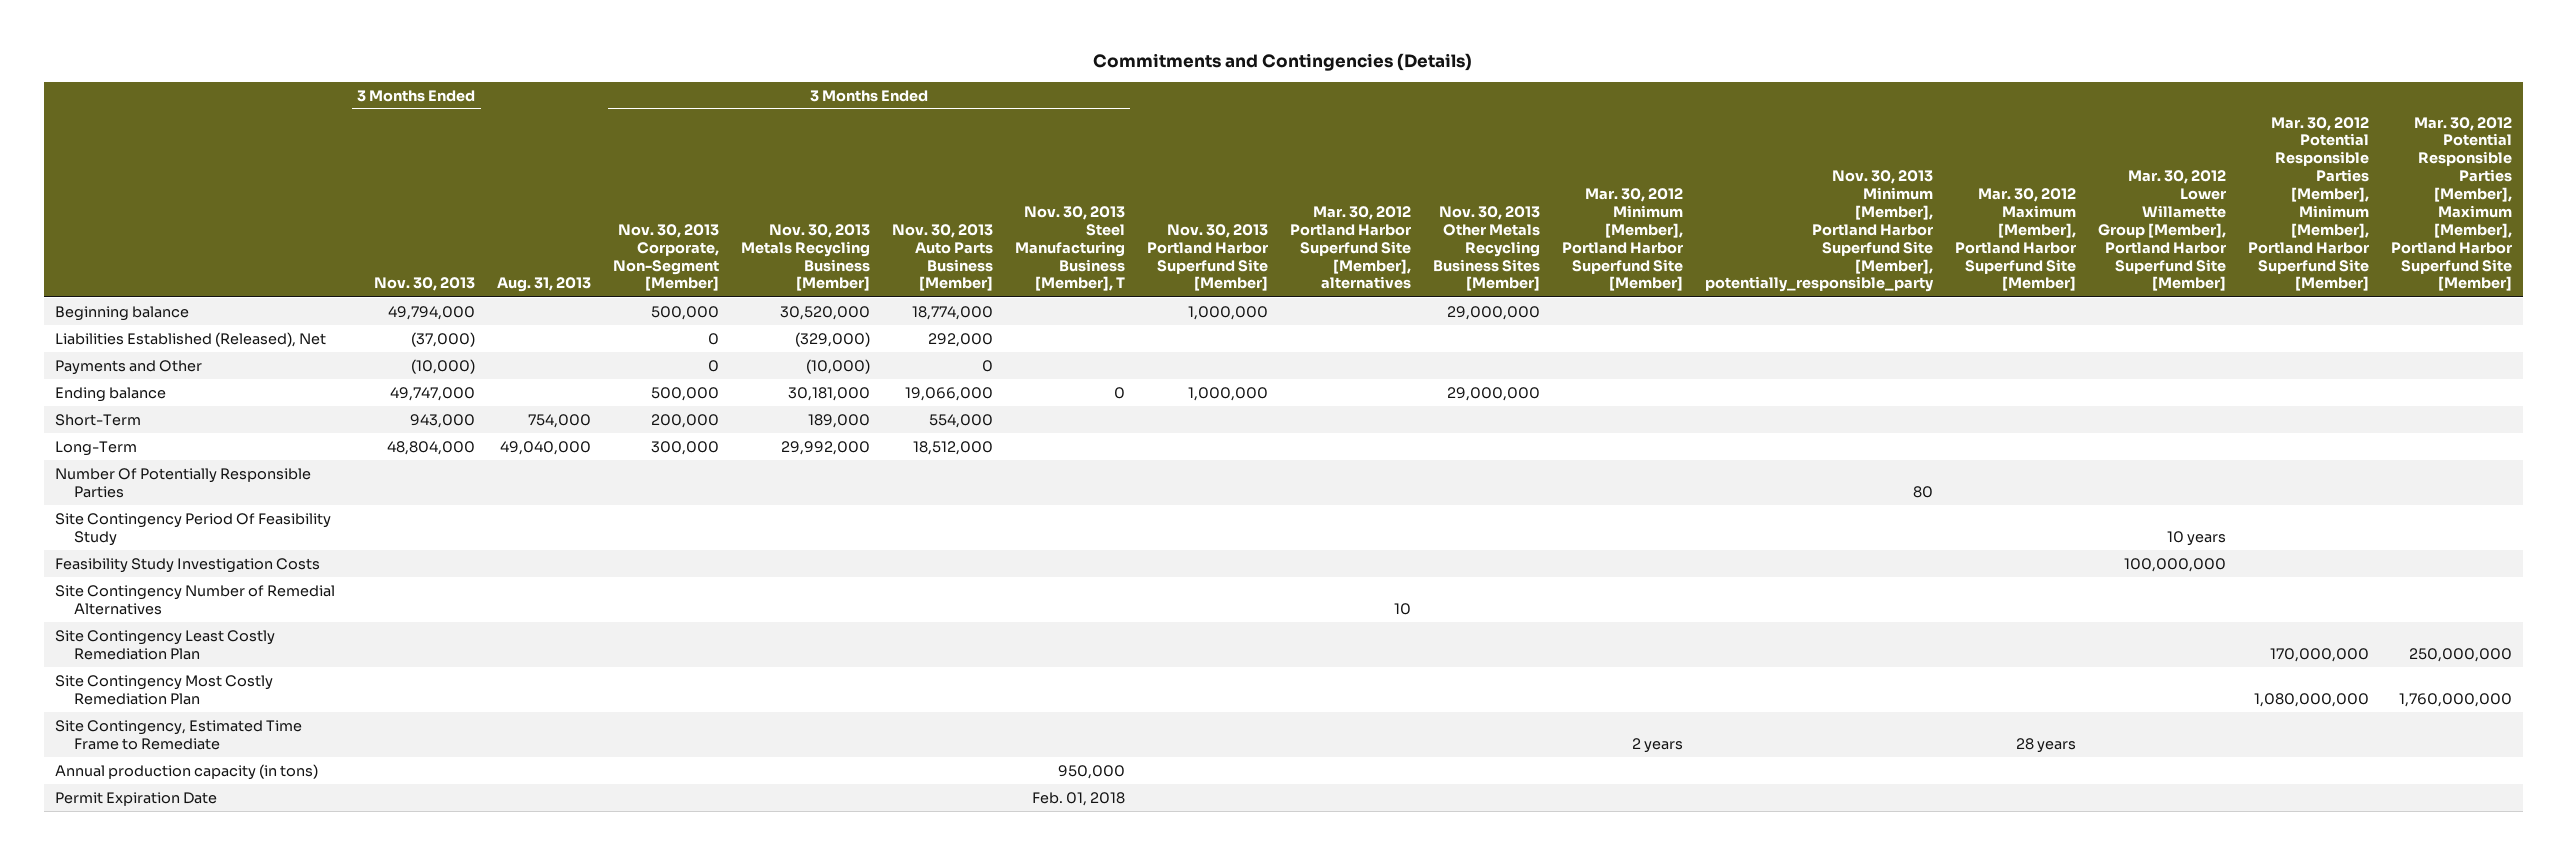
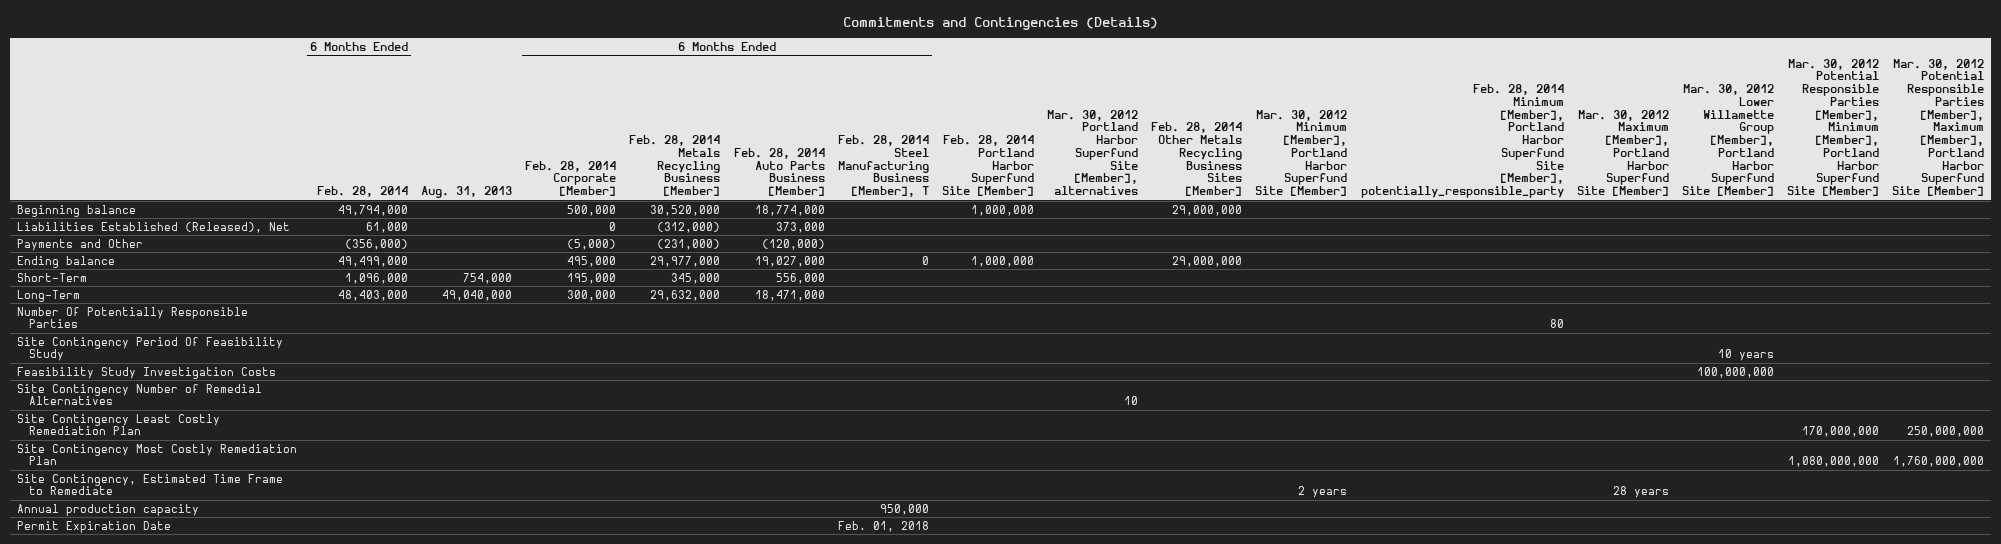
- | 3 Months Ended Nov. 30, 2013 | Aug. 31, 2013 | 3 Months Ended Nov. 30, 2013 Corporate, Non-Segment [Member] | 3 Months Ended Nov. 30, 2013 Metals Recycling Business [Member] | 3 Months Ended Nov. 30, 2013 Auto Parts Business [Member] | 3 Months Ended Nov. 30, 2013 Steel Manufacturing Business [Member], T | Nov. 30, 2013 Portland Harbor Superfund Site [Member] | Mar. 30, 2012 Portland Harbor Superfund Site [Member], alternatives | Nov. 30, 2013 Other Metals Recycling Business Sites [Member] | Mar. 30, 2012 Minimum [Member], Portland Harbor Superfund Site [Member] | Nov. 30, 2013 Minimum [Member], Portland Harbor Superfund Site [Member], potentially_responsible_party | Mar. 30, 2012 Maximum [Member], Portland Harbor Superfund Site [Member] | Mar. 30, 2012 Lower Willamette Group [Member], Portland Harbor Superfund Site [Member] | Mar. 30, 2012 Potential Responsible Parties [Member], Minimum [Member], Portland Harbor Superfund Site [Member] | Mar. 30, 2012 Potential Responsible Parties [Member], Maximum [Member], Portland Harbor Superfund Site [Member]
+ | 6 Months Ended Feb. 28, 2014 | Aug. 31, 2013 | 6 Months Ended Feb. 28, 2014 Corporate [Member] | 6 Months Ended Feb. 28, 2014 Metals Recycling Business [Member] | 6 Months Ended Feb. 28, 2014 Auto Parts Business [Member] | 6 Months Ended Feb. 28, 2014 Steel Manufacturing Business [Member], T | Feb. 28, 2014 Portland Harbor Superfund Site [Member] | Mar. 30, 2012 Portland Harbor Superfund Site [Member], alternatives | Feb. 28, 2014 Other Metals Recycling Business Sites [Member] | Mar. 30, 2012 Minimum [Member], Portland Harbor Superfund Site [Member] | Feb. 28, 2014 Minimum [Member], Portland Harbor Superfund Site [Member], potentially_responsible_party | Mar. 30, 2012 Maximum [Member], Portland Harbor Superfund Site [Member] | Mar. 30, 2012 Lower Willamette Group [Member], Portland Harbor Superfund Site [Member] | Mar. 30, 2012 Potential Responsible Parties [Member], Minimum [Member], Portland Harbor Superfund Site [Member] | Mar. 30, 2012 Potential Responsible Parties [Member], Maximum [Member], Portland Harbor Superfund Site [Member]
- Annual production capacity (in tons) | | | | | | 950,000 | | | | | | | | |
+ Annual production capacity | | | | | | 950,000 | | | | | | | | |

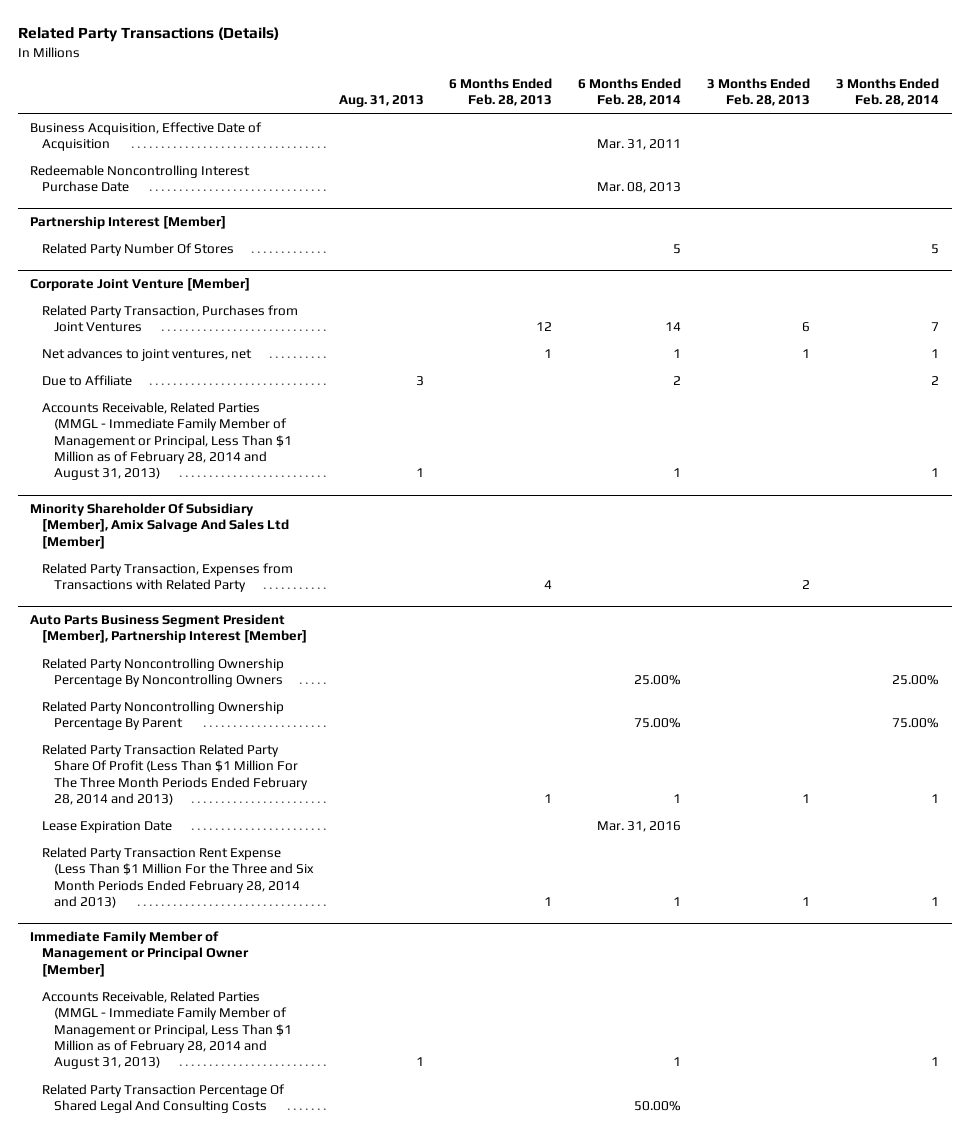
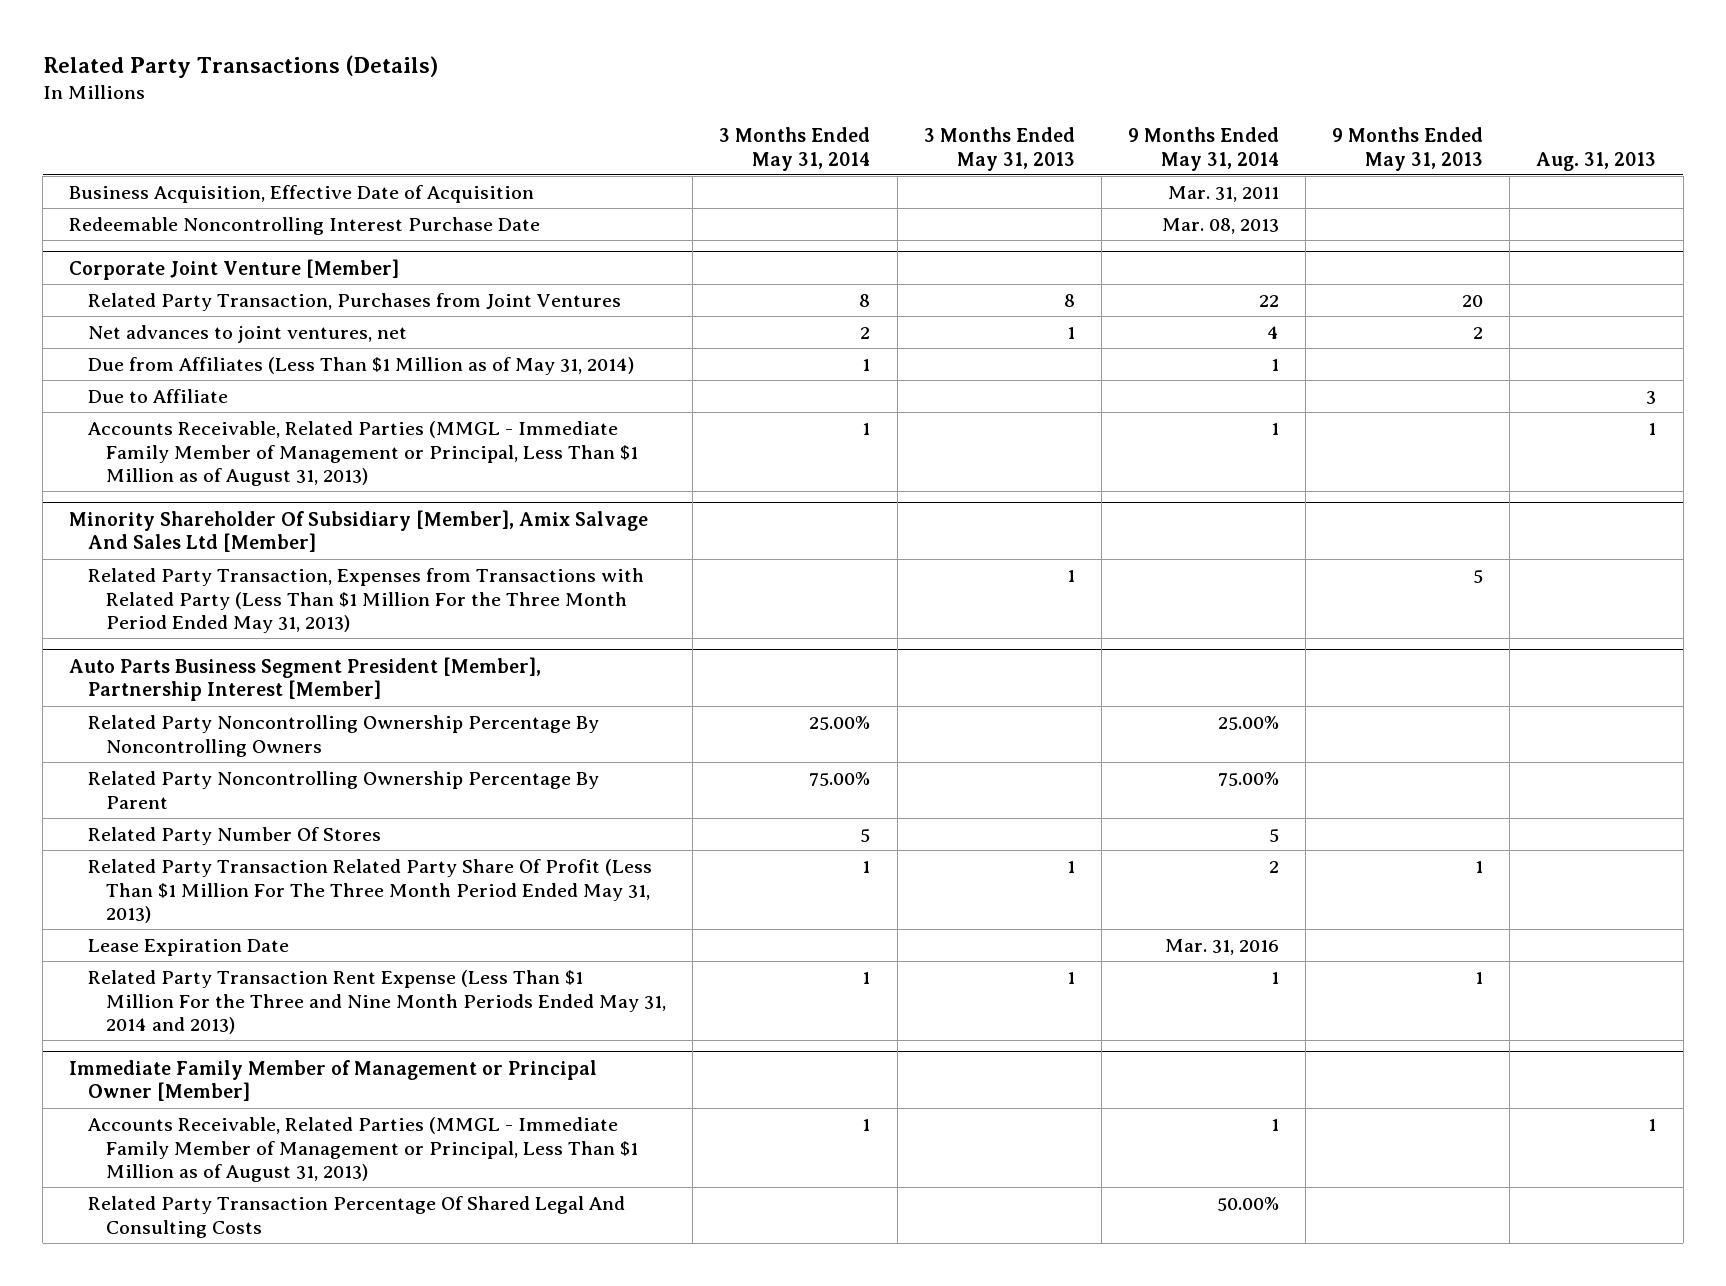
- | Aug. 31, 2013 | 6 Months Ended Feb. 28, 2013 | 6 Months Ended Feb. 28, 2014 | 3 Months Ended Feb. 28, 2013 | 3 Months Ended Feb. 28, 2014
+ | 3 Months Ended May 31, 2014 | 3 Months Ended May 31, 2013 | 9 Months Ended May 31, 2014 | 9 Months Ended May 31, 2013 | Aug. 31, 2013
- Partnership Interest [Member]
- Related Party Number Of Stores | | | 5 | | 5
@ Corporate Joint Venture [Member]
+ Due from Affiliates (Less Than $1 Million as of May 31, 2014) | 1 | | 1 | |
- Accounts Receivable, Related Parties (MMGL - Immediate Family Member of Management or Principal, Less Than $1 Million as of February 28, 2014 and August 31, 2013) | 1 | | 1 | | 1
+ Accounts Receivable, Related Parties (MMGL - Immediate Family Member of Management or Principal, Less Than $1 Million as of August 31, 2013) | 1 | | 1 | | 1
@ Minority Shareholder Of Subsidiary [Member], Amix Salvage And Sales Ltd [Member]
- Related Party Transaction, Expenses from Transactions with Related Party | | 4 | | 2 |
+ Related Party Transaction, Expenses from Transactions with Related Party (Less Than $1 Million For the Three Month Period Ended May 31, 2013) | | 1 | | 5 |
@ Auto Parts Business Segment President [Member], Partnership Interest [Member]
- Related Party Transaction Related Party Share Of Profit (Less Than $1 Million For The Three Month Periods Ended February 28, 2014 and 2013) | | 1 | 1 | 1 | 1
+ Related Party Number Of Stores | 5 | | 5 | |
+ Related Party Transaction Related Party Share Of Profit (Less Than $1 Million For The Three Month Period Ended May 31, 2013) | 1 | 1 | 2 | 1 |
- Related Party Transaction Rent Expense (Less Than $1 Million For the Three and Six Month Periods Ended February 28, 2014 and 2013) | | 1 | 1 | 1 | 1
+ Related Party Transaction Rent Expense (Less Than $1 Million For the Three and Nine Month Periods Ended May 31, 2014 and 2013) | 1 | 1 | 1 | 1 |
@ Immediate Family Member of Management or Principal Owner [Member]
- Accounts Receivable, Related Parties (MMGL - Immediate Family Member of Management or Principal, Less Than $1 Million as of February 28, 2014 and August 31, 2013) | 1 | | 1 | | 1
+ Accounts Receivable, Related Parties (MMGL - Immediate Family Member of Management or Principal, Less Than $1 Million as of August 31, 2013) | 1 | | 1 | | 1

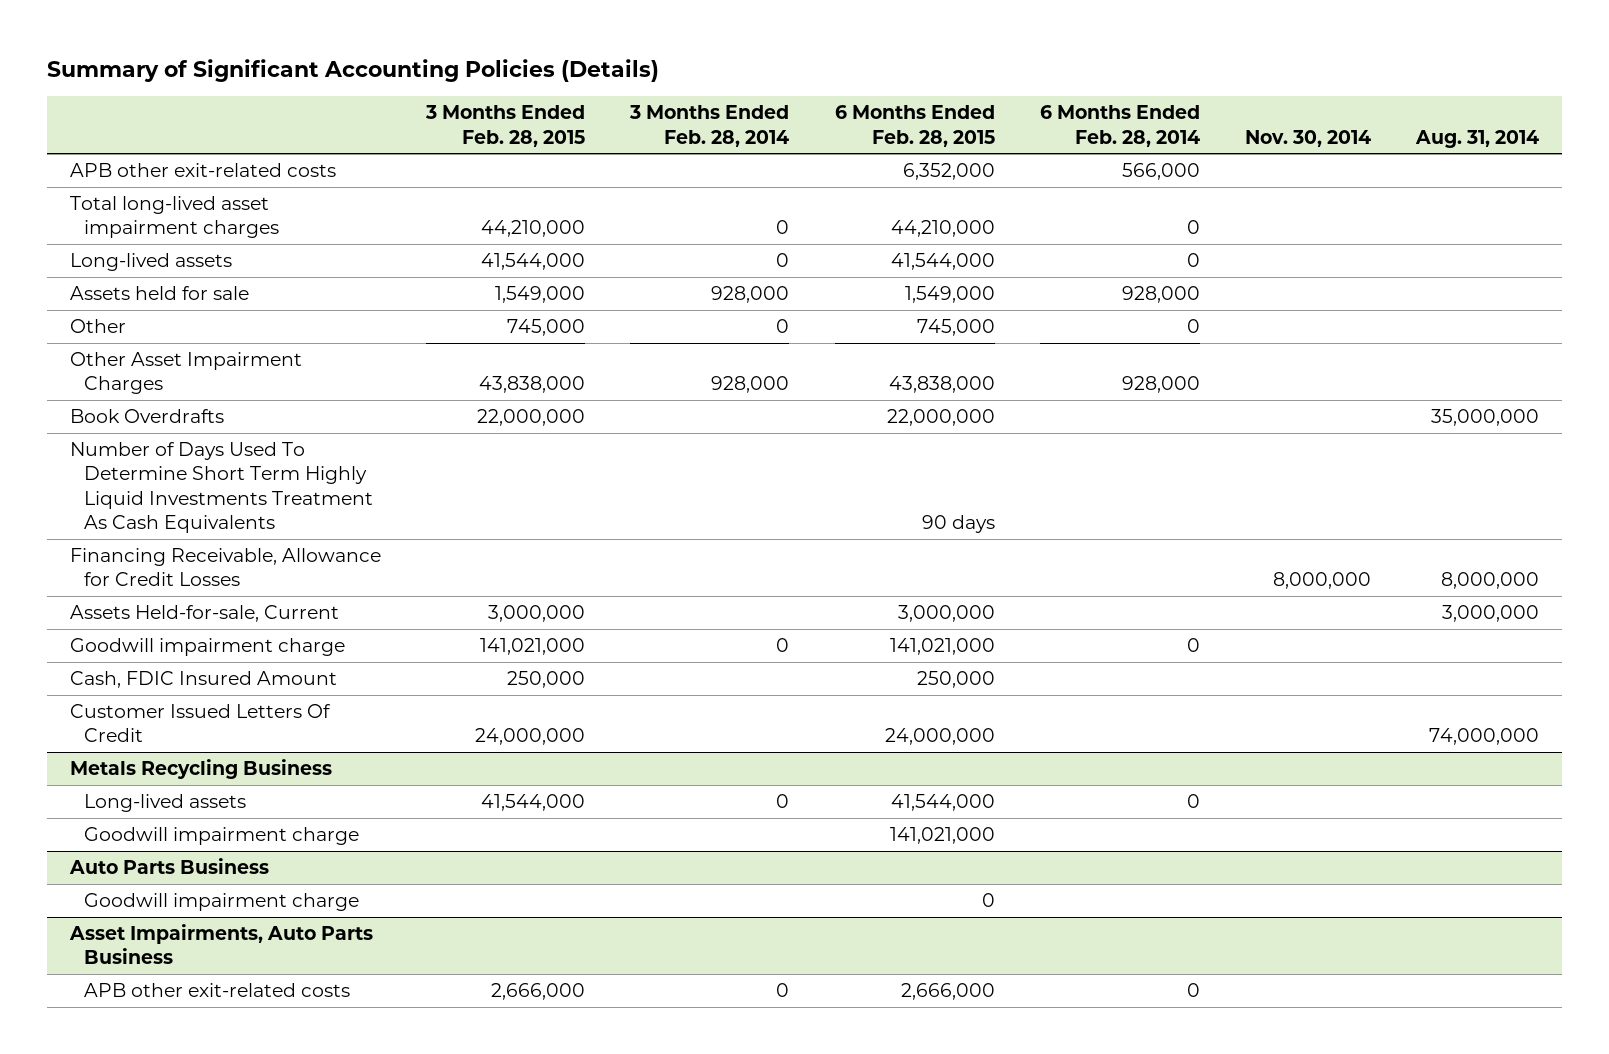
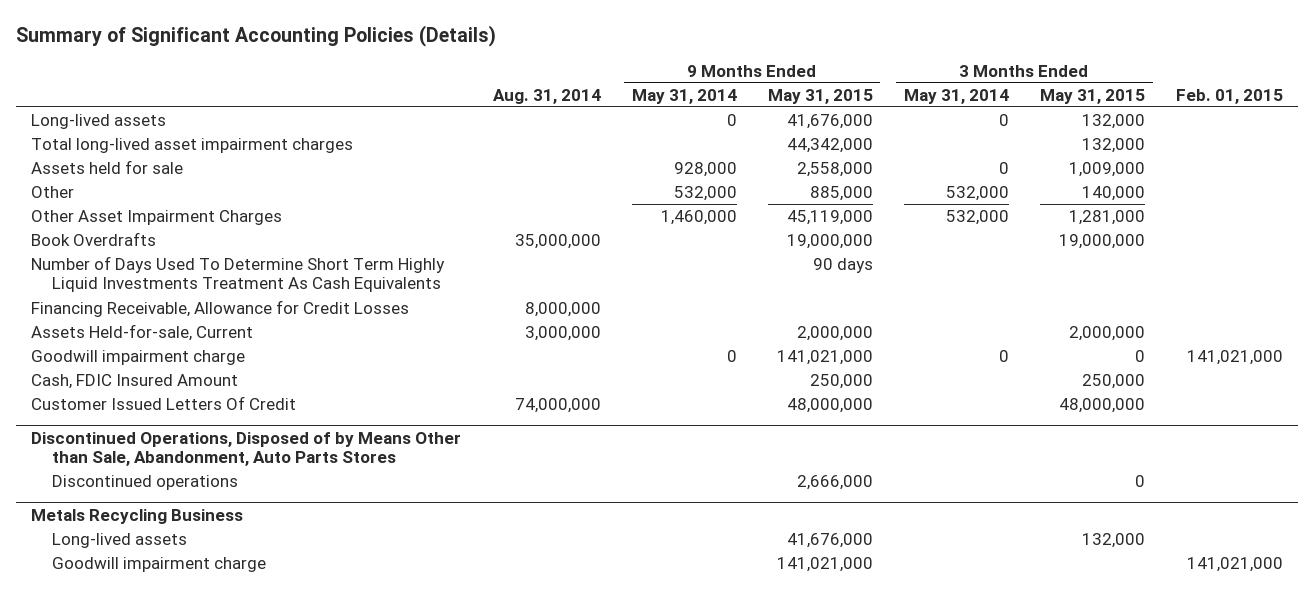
- | 3 Months Ended Feb. 28, 2015 | 3 Months Ended Feb. 28, 2014 | 6 Months Ended Feb. 28, 2015 | 6 Months Ended Feb. 28, 2014 | Nov. 30, 2014 | Aug. 31, 2014
+ | Aug. 31, 2014 | 9 Months Ended May 31, 2014 | 9 Months Ended May 31, 2015 | 3 Months Ended May 31, 2014 | 3 Months Ended May 31, 2015 | Feb. 01, 2015
- APB other exit-related costs | | | 6,352,000 | 566,000 | |
moved down: Total long-lived asset impairment charges | | | 44,342,000 | | 132,000 |
+ Discontinued Operations, Disposed of by Means Other than Sale, Abandonment, Auto Parts Stores
+ Discontinued operations | | | 2,666,000 | | 0 |
- Auto Parts Business
- Goodwill impairment charge | | | 0 | | |
- Asset Impairments, Auto Parts Business
- APB other exit-related costs | 2,666,000 | 0 | 2,666,000 | 0 | |

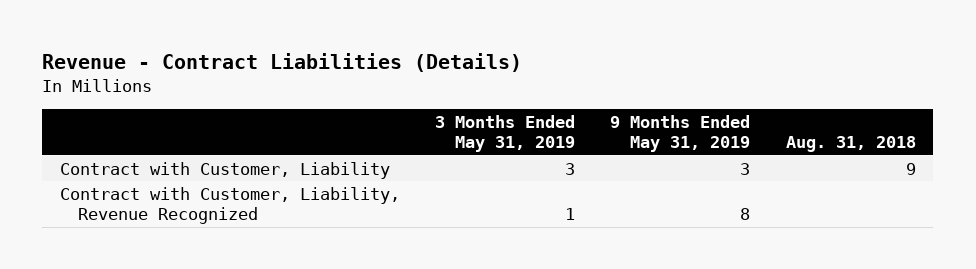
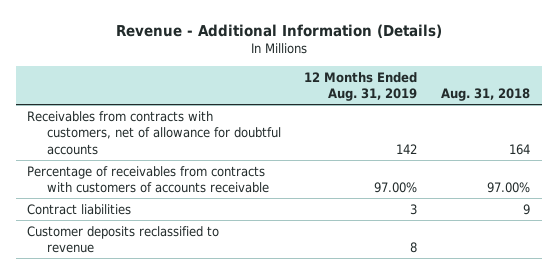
- Revenue - Contract Liabilities (Details)
+ Revenue - Additional Information (Details)
- | 3 Months Ended May 31, 2019 | 9 Months Ended May 31, 2019 | Aug. 31, 2018
+ | 12 Months Ended Aug. 31, 2019 | Aug. 31, 2018
- Contract with Customer, Liability | 3 | 3 | 9
- Contract with Customer, Liability, Revenue Recognized | 1 | 8 |
+ Receivables from contracts with customers, net of allowance for doubtful accounts | 142 | 164
+ Percentage of receivables from contracts with customers of accounts receivable | 97.00% | 97.00%
+ Contract liabilities | 3 | 9
+ Customer deposits reclassified to revenue | 8 |

